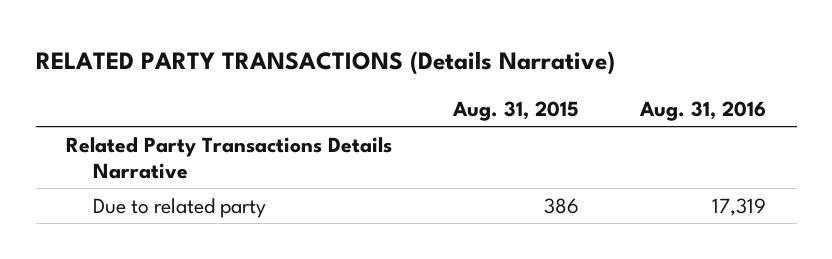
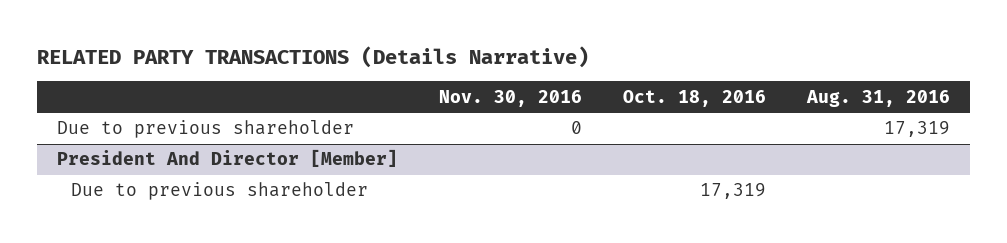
- | Aug. 31, 2015 | Aug. 31, 2016
+ | Nov. 30, 2016 | Oct. 18, 2016 | Aug. 31, 2016
- Related Party Transactions Details Narrative
- Due to related party | 386 | 17,319
+ Due to previous shareholder | 0 | | 17,319
+ President And Director [Member]
+ Due to previous shareholder | | 17,319 |

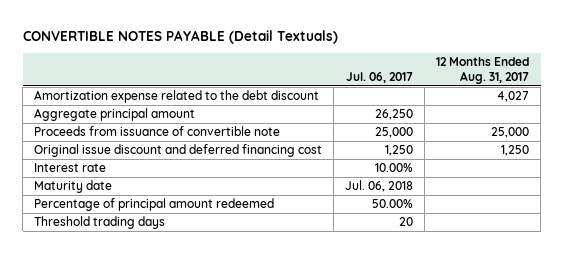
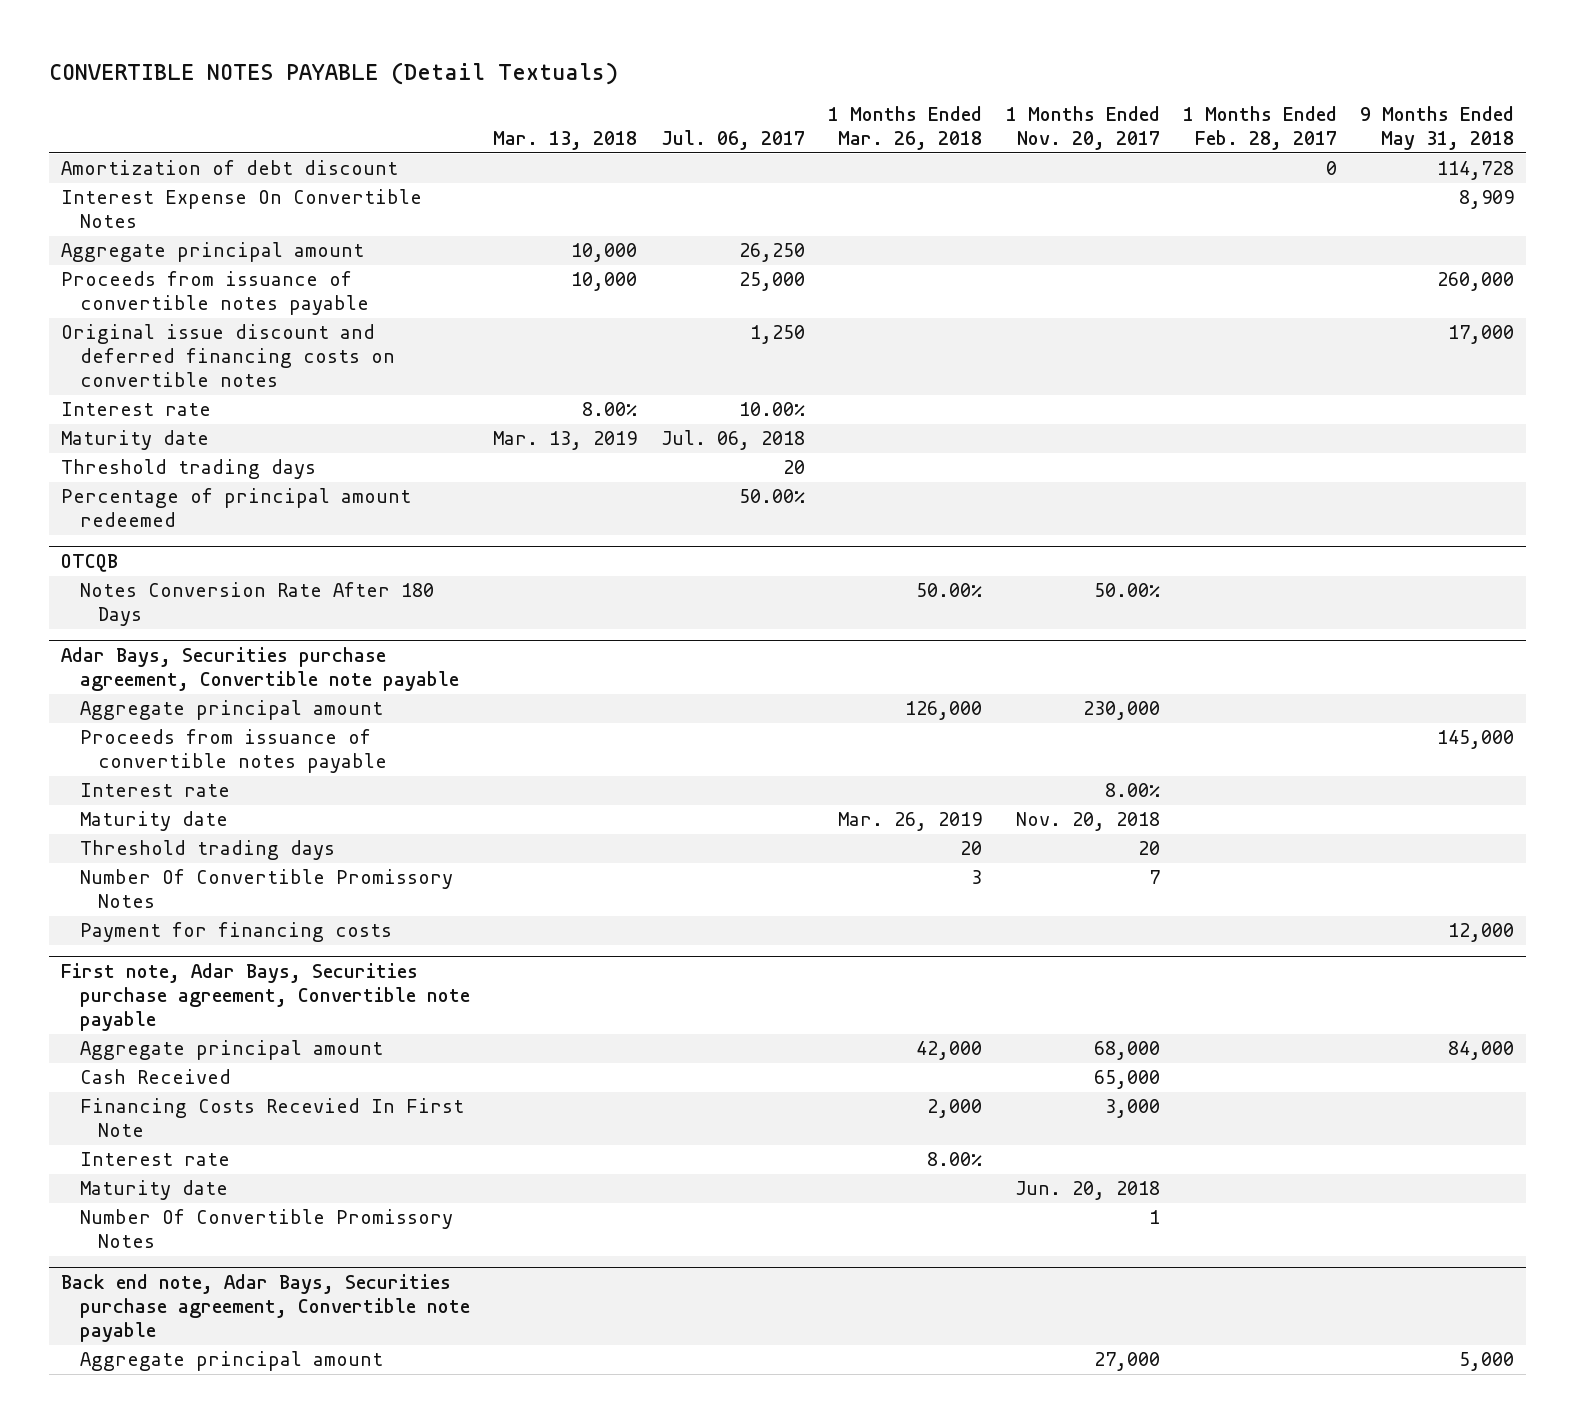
- | Jul. 06, 2017 | 12 Months Ended Aug. 31, 2017
+ | Mar. 13, 2018 | Jul. 06, 2017 | 1 Months Ended Mar. 26, 2018 | 1 Months Ended Nov. 20, 2017 | 1 Months Ended Feb. 28, 2017 | 9 Months Ended May 31, 2018
- Amortization expense related to the debt discount | | 4,027
+ Amortization of debt discount | | | | | 0 | 114,728
+ Interest Expense On Convertible Notes | | | | | | 8,909
- Proceeds from issuance of convertible note | 25,000 | 25,000
- Original issue discount and deferred financing cost | 1,250 | 1,250
+ Proceeds from issuance of convertible notes payable | 10,000 | 25,000 | | | | 260,000
+ Original issue discount and deferred financing costs on convertible notes | | 1,250 | | | | 17,000
moved down: Percentage of principal amount redeemed | | 50.00% | | | |
+ OTCQB
+ Notes Conversion Rate After 180 Days | | | 50.00% | 50.00% | |
+ Adar Bays, Securities purchase agreement, Convertible note payable
+ Aggregate principal amount | | | 126,000 | 230,000 | |
+ Proceeds from issuance of convertible notes payable | | | | | | 145,000
+ Interest rate | | | | 8.00% | |
+ Maturity date | | | Mar. 26, 2019 | Nov. 20, 2018 | |
+ Threshold trading days | | | 20 | 20 | |
+ Number Of Convertible Promissory Notes | | | 3 | 7 | |
+ Payment for financing costs | | | | | | 12,000
+ First note, Adar Bays, Securities purchase agreement, Convertible note payable
+ Aggregate principal amount | | | 42,000 | 68,000 | | 84,000
+ Cash Received | | | | 65,000 | |
+ Financing Costs Recevied In First Note | | | 2,000 | 3,000 | |
+ Interest rate | | | 8.00% | | |
+ Maturity date | | | | Jun. 20, 2018 | |
+ Number Of Convertible Promissory Notes | | | | 1 | |
+ Back end note, Adar Bays, Securities purchase agreement, Convertible note payable
+ Aggregate principal amount | | | | 27,000 | | 5,000

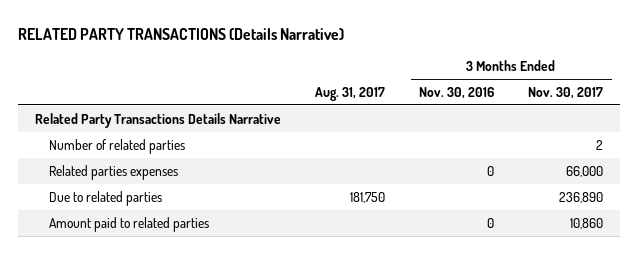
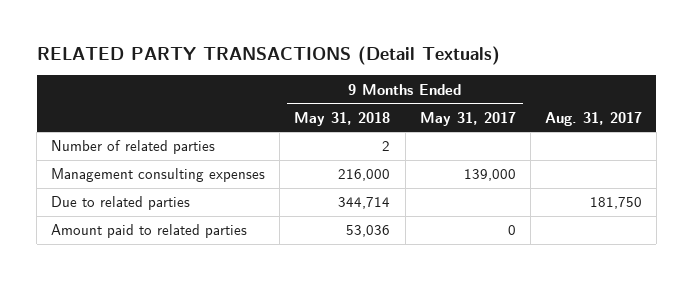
- RELATED PARTY TRANSACTIONS (Details Narrative)
+ RELATED PARTY TRANSACTIONS (Detail Textuals)
- | Aug. 31, 2017 | 3 Months Ended Nov. 30, 2016 | 3 Months Ended Nov. 30, 2017
+ | 9 Months Ended May 31, 2018 | 9 Months Ended May 31, 2017 | Aug. 31, 2017
- Related Party Transactions Details Narrative
- Related parties expenses | | 0 | 66,000
+ Management consulting expenses | 216,000 | 139,000 |

